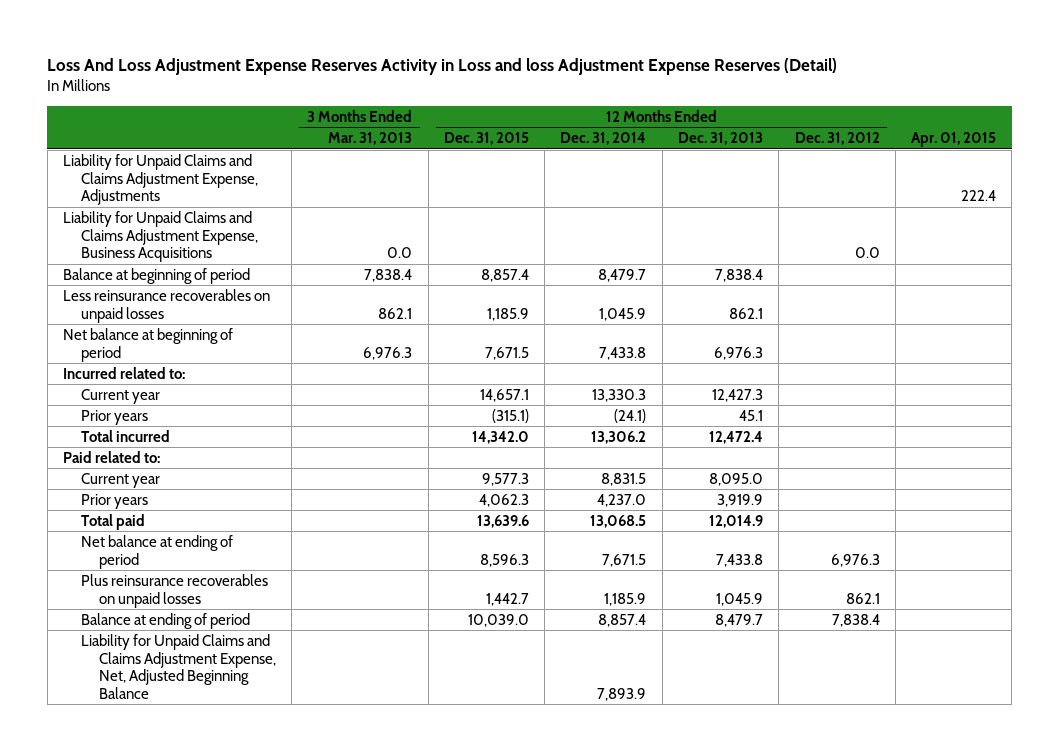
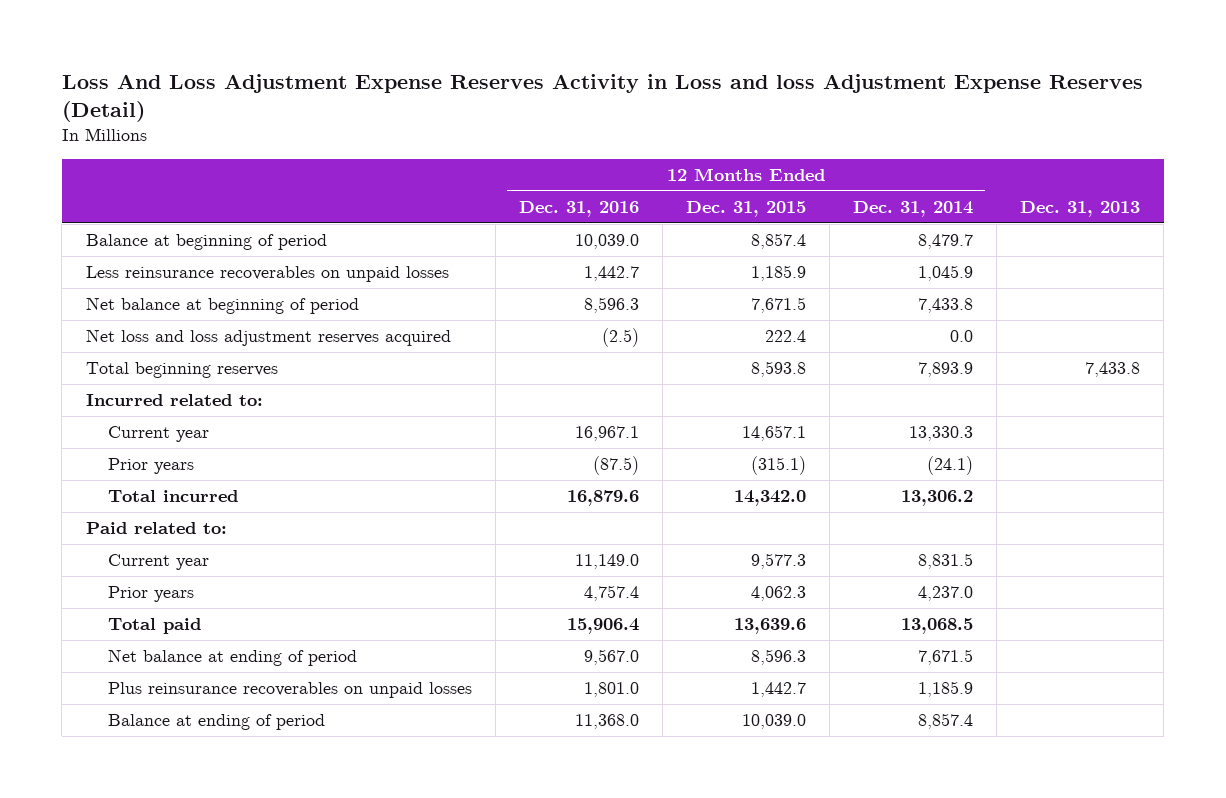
- | 3 Months Ended Mar. 31, 2013 | 12 Months Ended Dec. 31, 2015 | 12 Months Ended Dec. 31, 2014 | 12 Months Ended Dec. 31, 2013 | 12 Months Ended Dec. 31, 2012 | Apr. 01, 2015
+ | 12 Months Ended Dec. 31, 2016 | 12 Months Ended Dec. 31, 2015 | 12 Months Ended Dec. 31, 2014 | Dec. 31, 2013
- Liability for Unpaid Claims and Claims Adjustment Expense, Adjustments | | | | | | 222.4
- Liability for Unpaid Claims and Claims Adjustment Expense, Business Acquisitions | 0.0 | | | | 0.0 |
+ Net loss and loss adjustment reserves acquired | (2.5) | 222.4 | 0.0 |
+ Total beginning reserves | | 8,593.8 | 7,893.9 | 7,433.8
- Liability for Unpaid Claims and Claims Adjustment Expense, Net, Adjusted Beginning Balance | | | 7,893.9 | | |

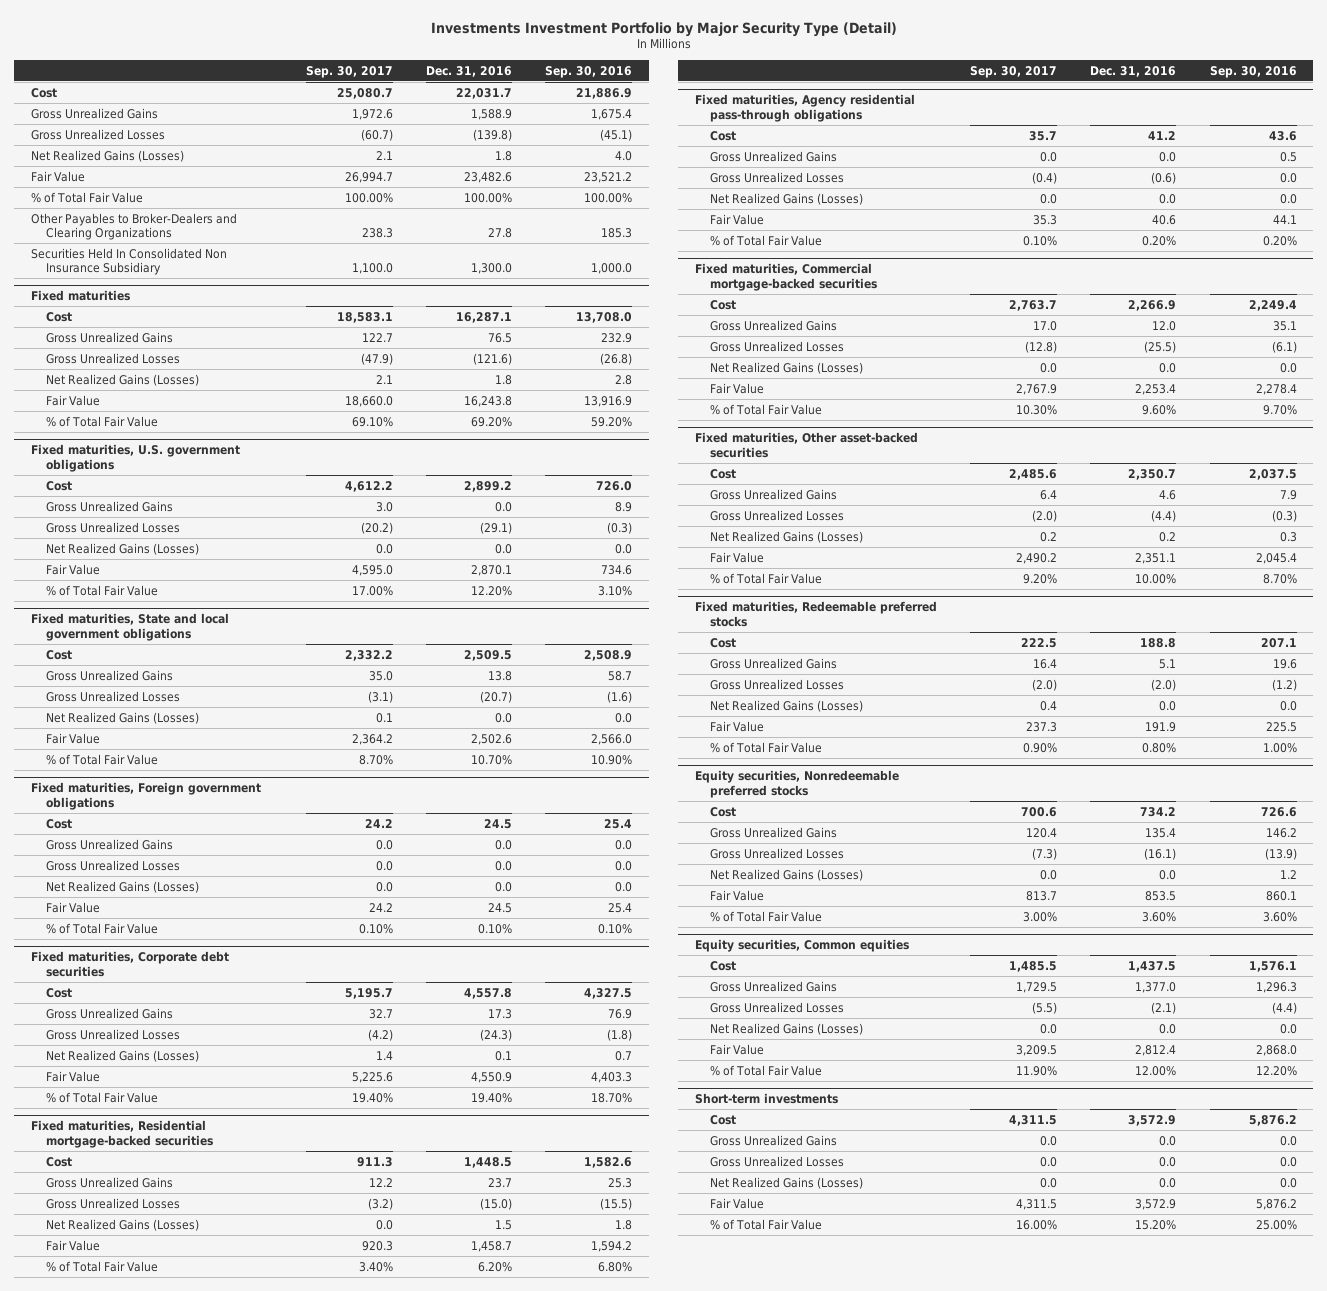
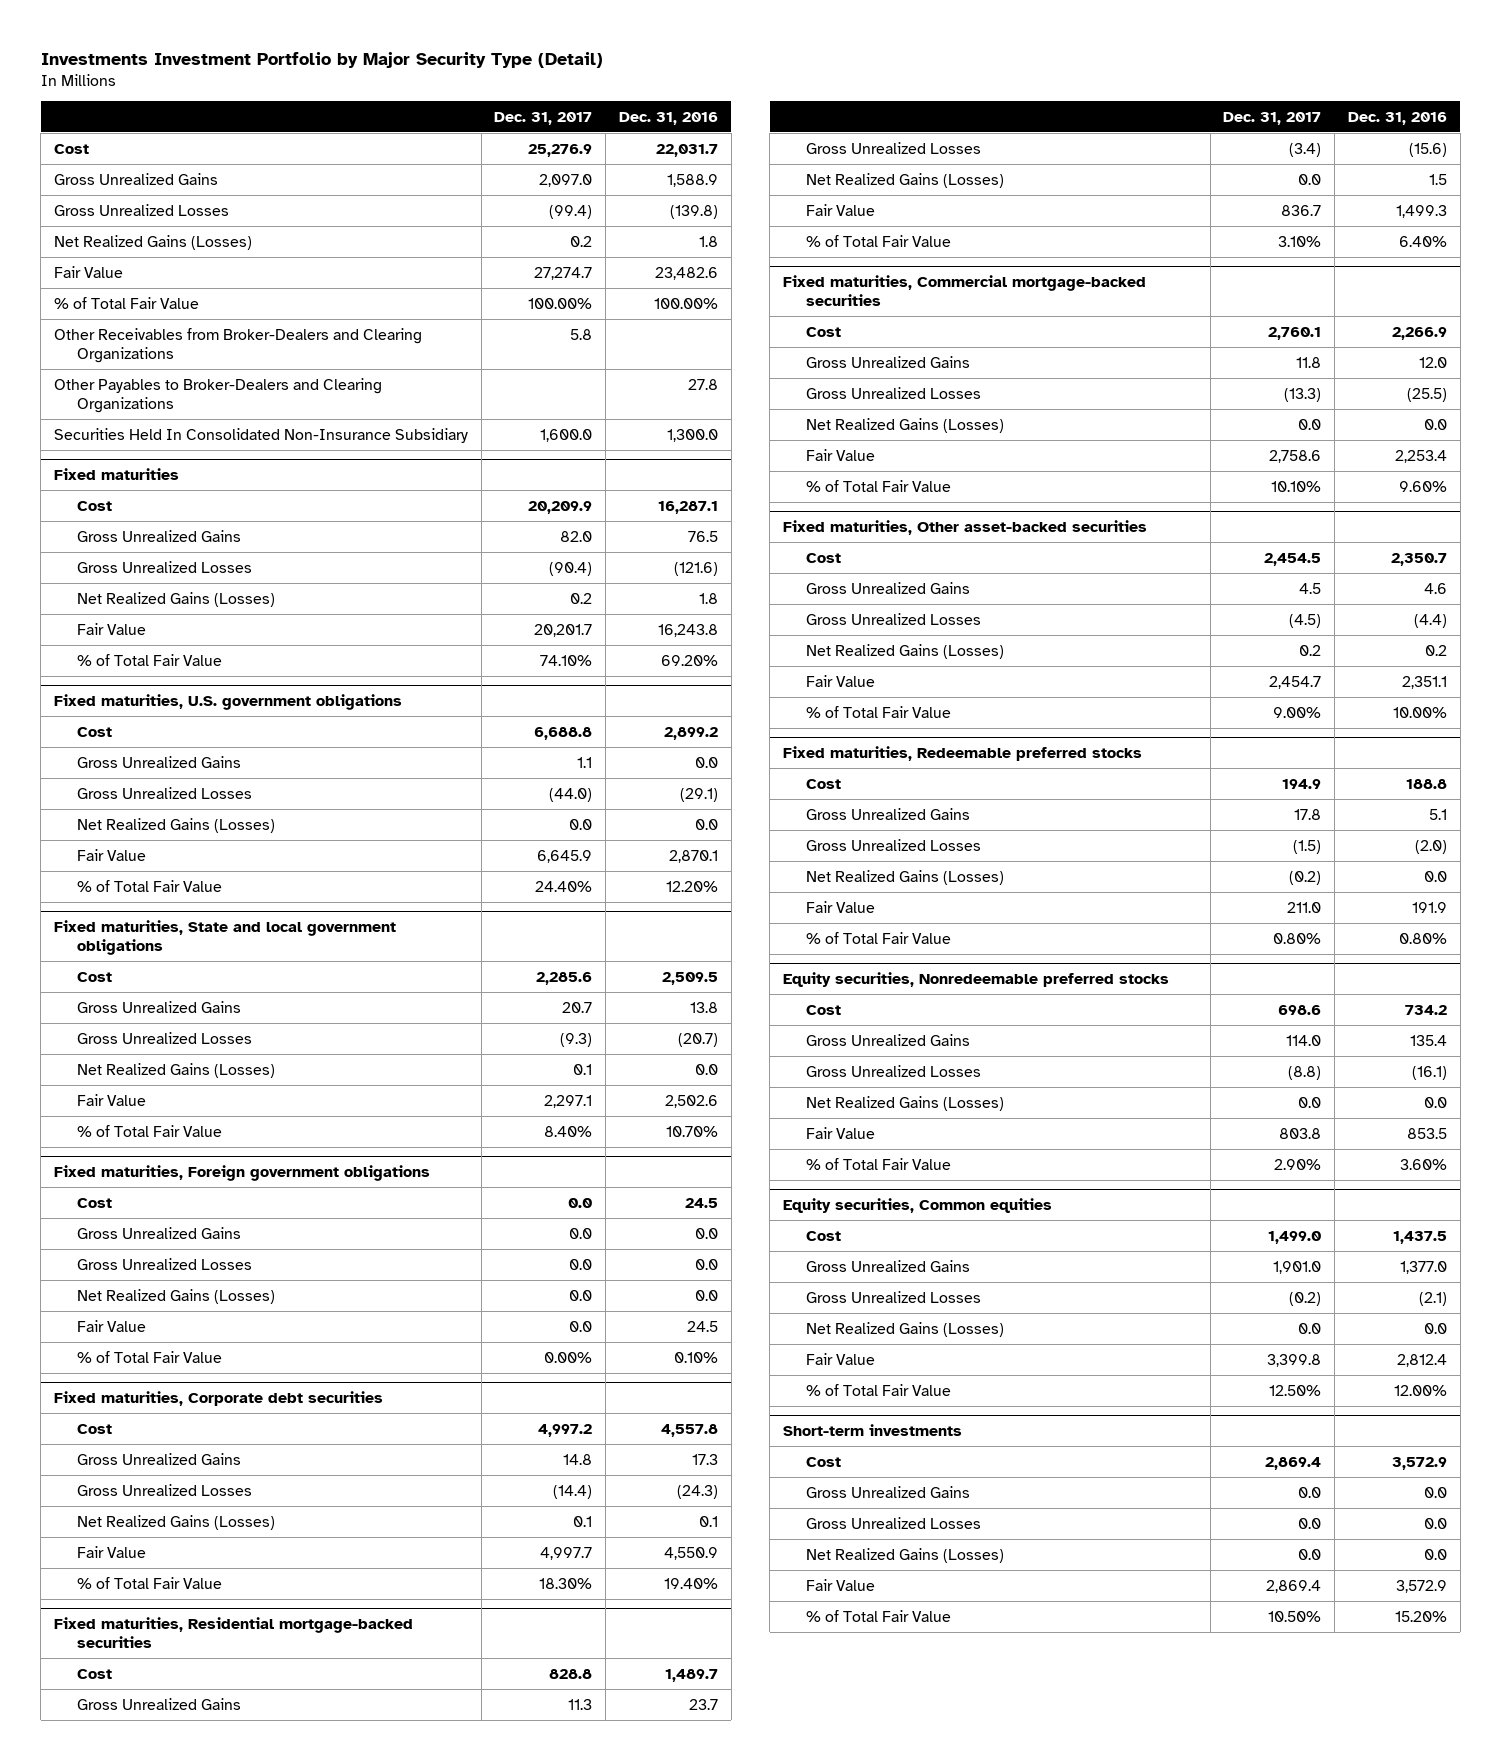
- | Sep. 30, 2017 | Dec. 31, 2016 | Sep. 30, 2016
+ | Dec. 31, 2017 | Dec. 31, 2016
+ Other Receivables from Broker-Dealers and Clearing Organizations | 5.8 |
- Securities Held In Consolidated Non Insurance Subsidiary | 1,100.0 | 1,300.0 | 1,000.0
+ Securities Held In Consolidated Non-Insurance Subsidiary | 1,600.0 | 1,300.0
@ Fixed maturities, Residential mortgage-backed securities
- Cost | 911.3 | 1,448.5 | 1,582.6
+ Cost | 828.8 | 1,489.7
- Gross Unrealized Losses | (3.2) | (15.0) | (15.5)
+ Gross Unrealized Losses | (3.4) | (15.6)
- Fair Value | 920.3 | 1,458.7 | 1,594.2
- % of Total Fair Value | 3.40% | 6.20% | 6.80%
- Fixed maturities, Agency residential pass-through obligations
- Cost | 35.7 | 41.2 | 43.6
- Gross Unrealized Gains | 0.0 | 0.0 | 0.5
- Gross Unrealized Losses | (0.4) | (0.6) | 0.0
- Net Realized Gains (Losses) | 0.0 | 0.0 | 0.0
- Fair Value | 35.3 | 40.6 | 44.1
- % of Total Fair Value | 0.10% | 0.20% | 0.20%
@ Fixed maturities, Residential mortgage-backed securities
+ Fair Value | 836.7 | 1,499.3
+ % of Total Fair Value | 3.10% | 6.40%

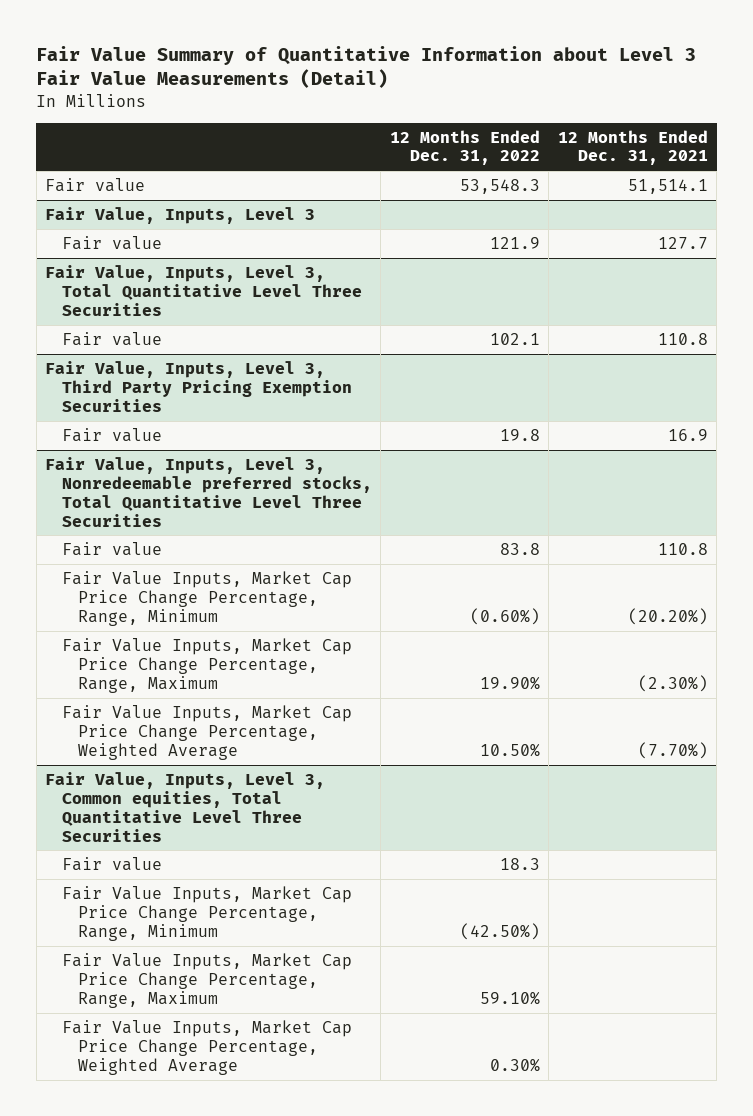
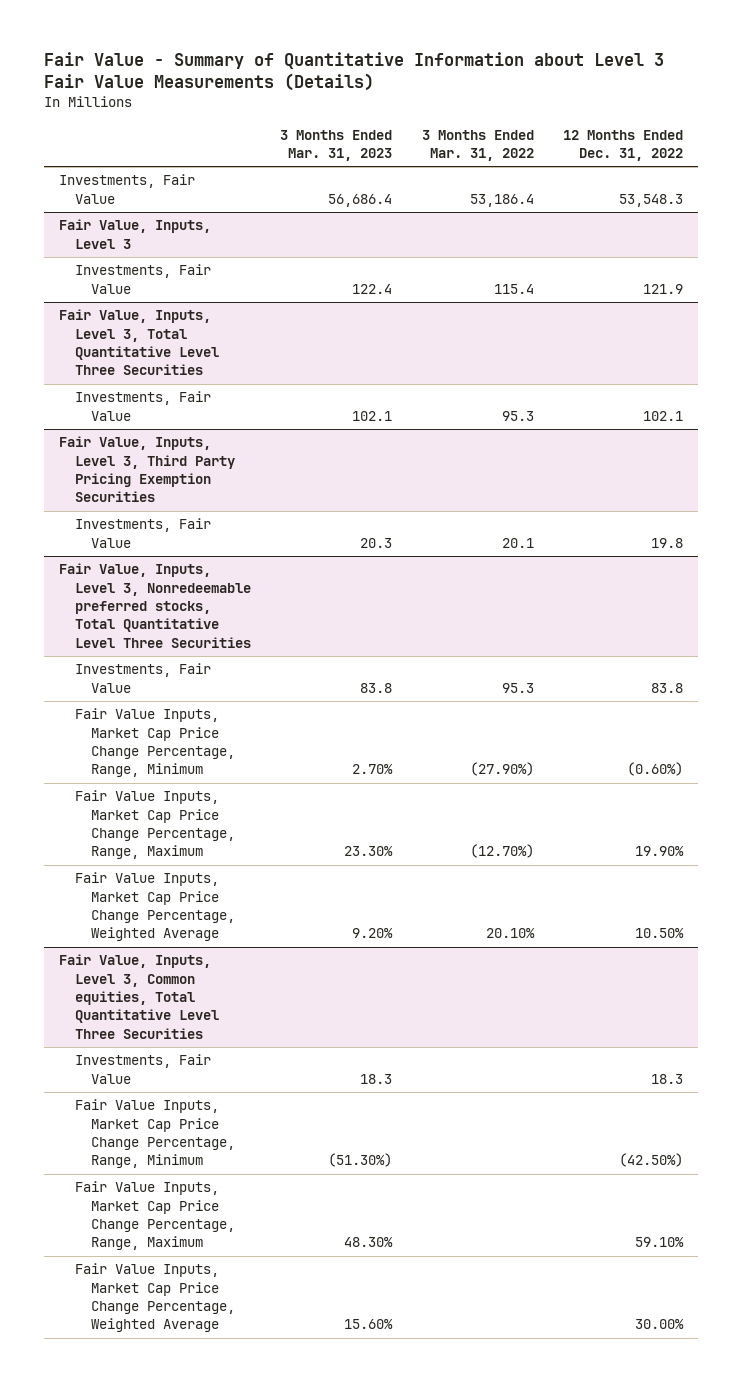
- Fair Value Summary of Quantitative Information about Level 3 Fair Value Measurements (Detail)
+ Fair Value - Summary of Quantitative Information about Level 3 Fair Value Measurements (Details)
- | 12 Months Ended Dec. 31, 2022 | 12 Months Ended Dec. 31, 2021
+ | 3 Months Ended Mar. 31, 2023 | 3 Months Ended Mar. 31, 2022 | 12 Months Ended Dec. 31, 2022
- Fair value | 53,548.3 | 51,514.1
+ Investments, Fair Value | 56,686.4 | 53,186.4 | 53,548.3
@ Fair Value, Inputs, Level 3
- Fair value | 121.9 | 127.7
+ Investments, Fair Value | 122.4 | 115.4 | 121.9
@ Fair Value, Inputs, Level 3, Total Quantitative Level Three Securities
- Fair value | 102.1 | 110.8
+ Investments, Fair Value | 102.1 | 95.3 | 102.1
@ Fair Value, Inputs, Level 3, Third Party Pricing Exemption Securities
- Fair value | 19.8 | 16.9
+ Investments, Fair Value | 20.3 | 20.1 | 19.8
@ Fair Value, Inputs, Level 3, Nonredeemable preferred stocks, Total Quantitative Level Three Securities
- Fair value | 83.8 | 110.8
+ Investments, Fair Value | 83.8 | 95.3 | 83.8
@ Fair Value, Inputs, Level 3, Common equities, Total Quantitative Level Three Securities
- Fair value | 18.3 |
+ Investments, Fair Value | 18.3 | | 18.3
- Fair Value Inputs, Market Cap Price Change Percentage, Weighted Average | 0.30% |
+ Fair Value Inputs, Market Cap Price Change Percentage, Weighted Average | 15.60% | | 30.00%

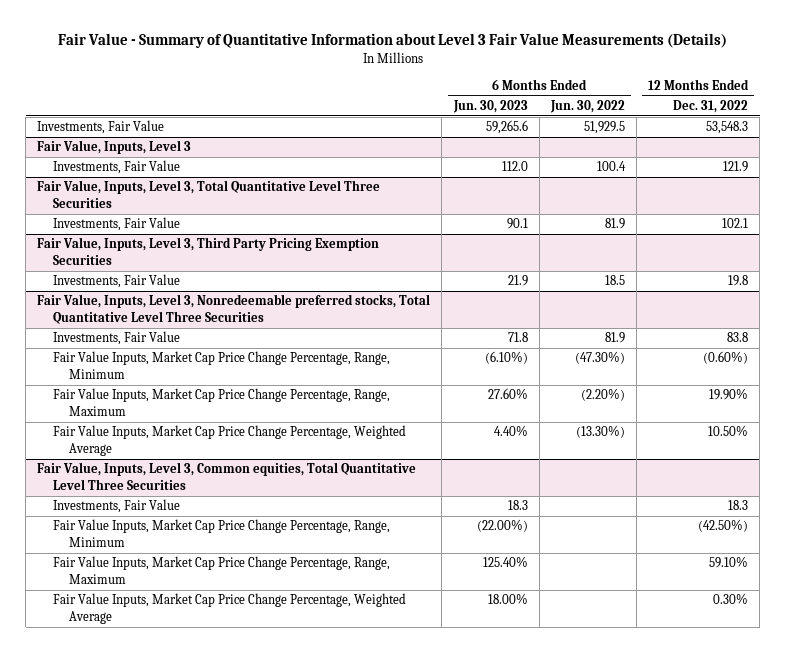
- | 3 Months Ended Mar. 31, 2023 | 3 Months Ended Mar. 31, 2022 | 12 Months Ended Dec. 31, 2022
+ | 6 Months Ended Jun. 30, 2023 | 6 Months Ended Jun. 30, 2022 | 12 Months Ended Dec. 31, 2022
@ Fair Value, Inputs, Level 3, Common equities, Total Quantitative Level Three Securities
- Fair Value Inputs, Market Cap Price Change Percentage, Weighted Average | 15.60% | | 30.00%
+ Fair Value Inputs, Market Cap Price Change Percentage, Weighted Average | 18.00% | | 0.30%

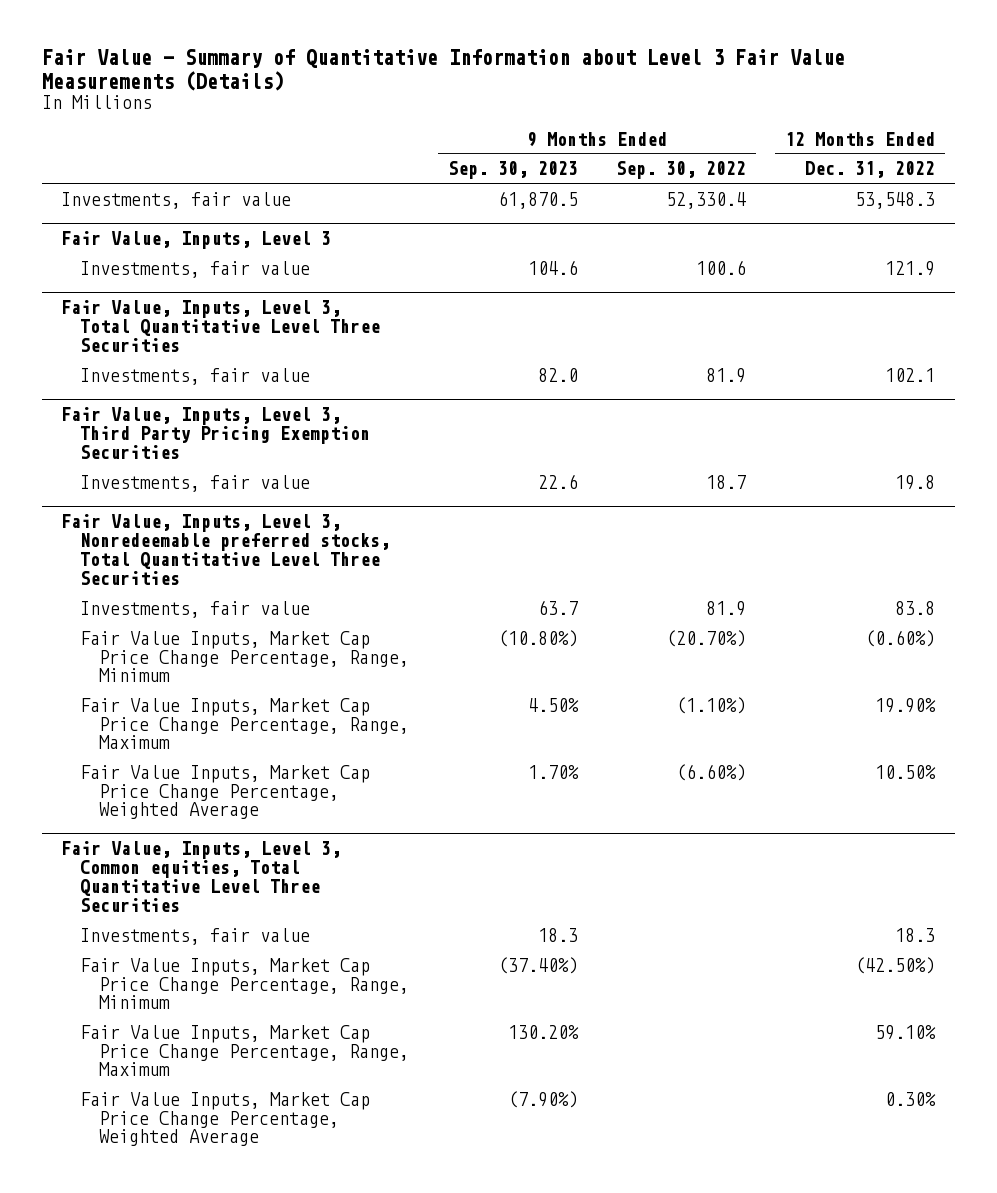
- | 6 Months Ended Jun. 30, 2023 | 6 Months Ended Jun. 30, 2022 | 12 Months Ended Dec. 31, 2022
+ | 9 Months Ended Sep. 30, 2023 | 9 Months Ended Sep. 30, 2022 | 12 Months Ended Dec. 31, 2022
- Investments, Fair Value | 59,265.6 | 51,929.5 | 53,548.3
+ Investments, fair value | 61,870.5 | 52,330.4 | 53,548.3
@ Fair Value, Inputs, Level 3
- Investments, Fair Value | 112.0 | 100.4 | 121.9
+ Investments, fair value | 104.6 | 100.6 | 121.9
@ Fair Value, Inputs, Level 3, Total Quantitative Level Three Securities
- Investments, Fair Value | 90.1 | 81.9 | 102.1
+ Investments, fair value | 82.0 | 81.9 | 102.1
@ Fair Value, Inputs, Level 3, Third Party Pricing Exemption Securities
- Investments, Fair Value | 21.9 | 18.5 | 19.8
+ Investments, fair value | 22.6 | 18.7 | 19.8
@ Fair Value, Inputs, Level 3, Nonredeemable preferred stocks, Total Quantitative Level Three Securities
- Investments, Fair Value | 71.8 | 81.9 | 83.8
+ Investments, fair value | 63.7 | 81.9 | 83.8
@ Fair Value, Inputs, Level 3, Common equities, Total Quantitative Level Three Securities
- Investments, Fair Value | 18.3 | | 18.3
+ Investments, fair value | 18.3 | | 18.3

